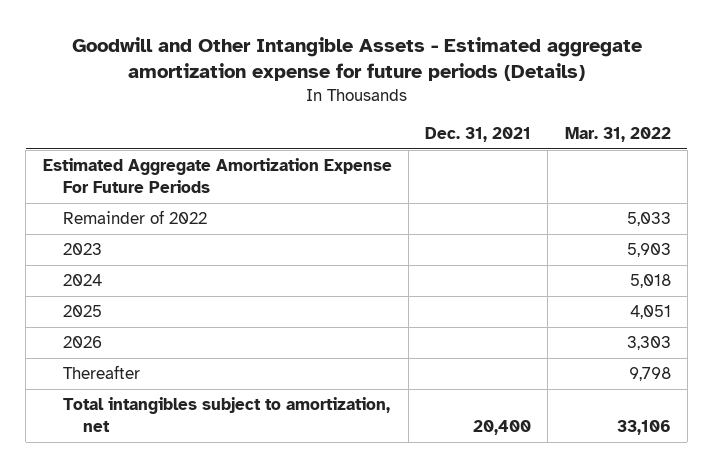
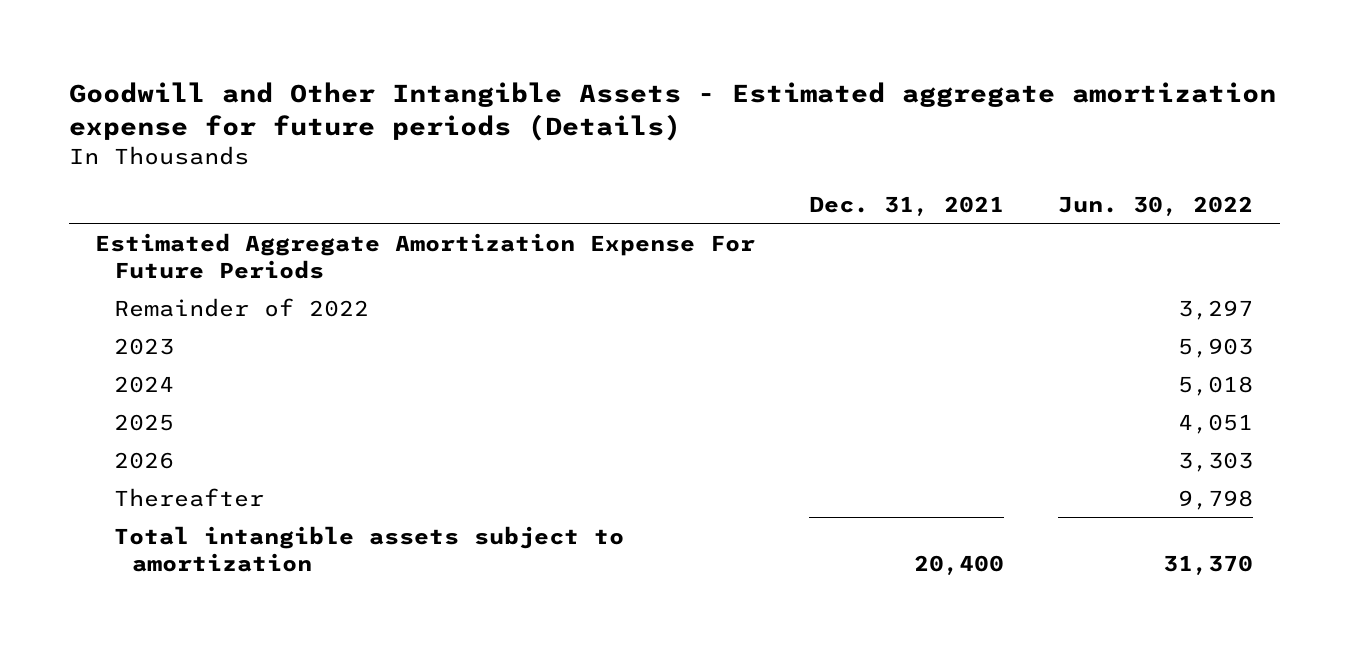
- | Dec. 31, 2021 | Mar. 31, 2022
+ | Dec. 31, 2021 | Jun. 30, 2022
- Total intangibles subject to amortization, net | 20,400 | 33,106
+ Total intangible assets subject to amortization | 20,400 | 31,370

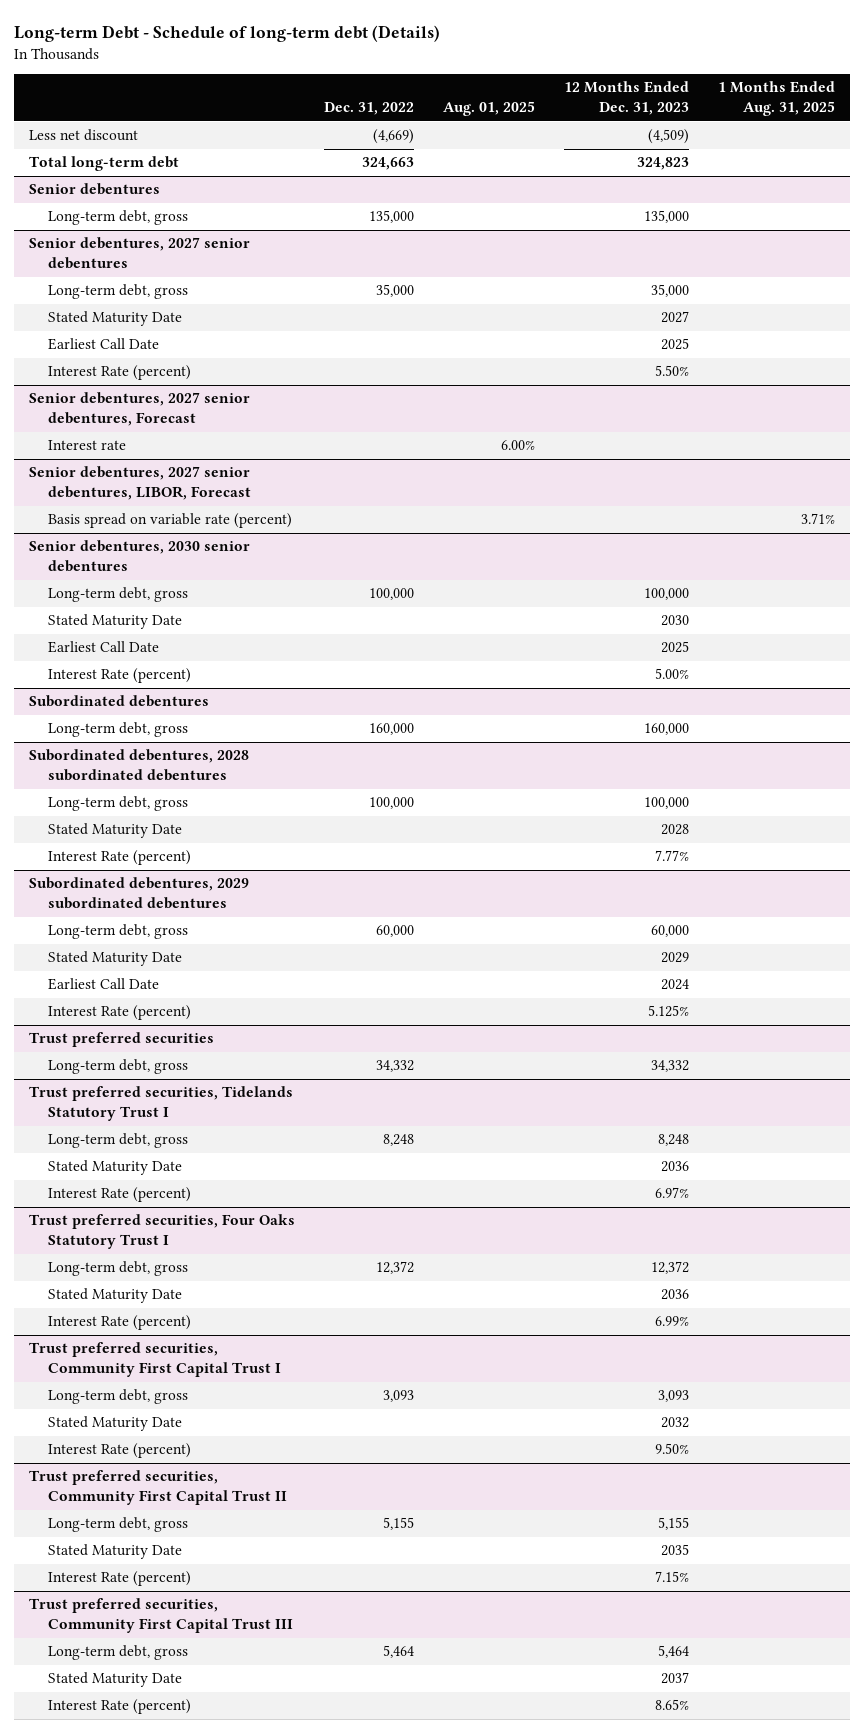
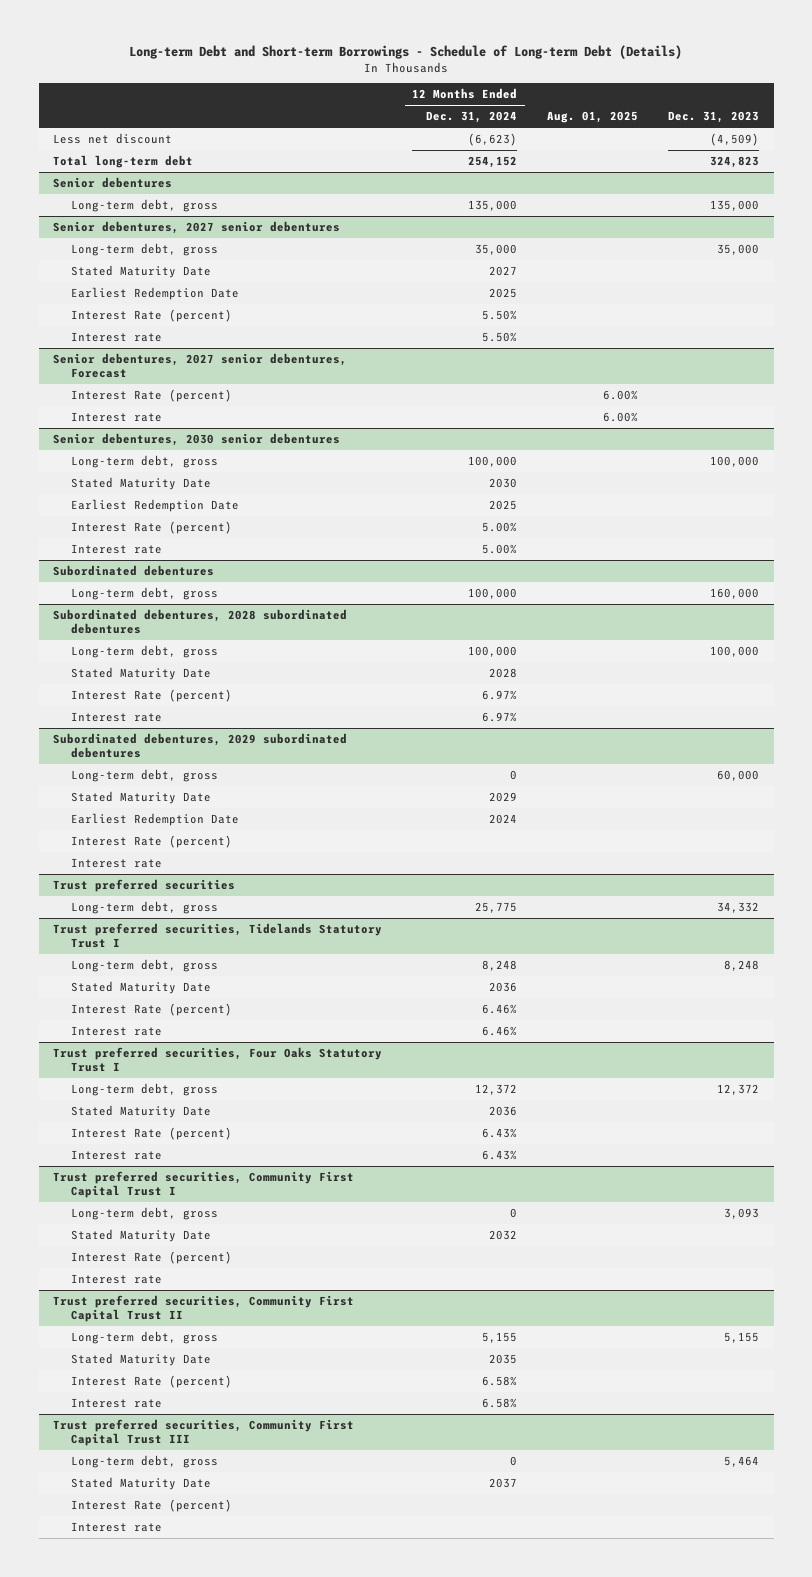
- Long-term Debt - Schedule of long-term debt (Details)
+ Long-term Debt and Short-term Borrowings - Schedule of Long-term Debt (Details)
- | Dec. 31, 2022 | Aug. 01, 2025 | 12 Months Ended Dec. 31, 2023 | 1 Months Ended Aug. 31, 2025
+ | 12 Months Ended Dec. 31, 2024 | Aug. 01, 2025 | Dec. 31, 2023
@ Senior debentures, 2027 senior debentures
- Earliest Call Date | | | 2025 |
+ Earliest Redemption Date | 2025 | |
+ Interest rate | 5.50% | |
@ Senior debentures, 2027 senior debentures, Forecast
+ Interest Rate (percent) | | 6.00% |
- Senior debentures, 2027 senior debentures, LIBOR, Forecast
- Basis spread on variable rate (percent) | | | | 3.71%
@ Senior debentures, 2030 senior debentures
- Earliest Call Date | | | 2025 |
+ Earliest Redemption Date | 2025 | |
+ Interest rate | 5.00% | |
@ Subordinated debentures, 2028 subordinated debentures
+ Interest rate | 6.97% | |
@ Subordinated debentures, 2029 subordinated debentures
- Earliest Call Date | | | 2024 |
+ Earliest Redemption Date | 2024 | |
+ Interest rate
@ Trust preferred securities, Tidelands Statutory Trust I
+ Interest rate | 6.46% | |
@ Trust preferred securities, Four Oaks Statutory Trust I
+ Interest rate | 6.43% | |
@ Trust preferred securities, Community First Capital Trust I
+ Interest rate
@ Trust preferred securities, Community First Capital Trust II
+ Interest rate | 6.58% | |
@ Trust preferred securities, Community First Capital Trust III
+ Interest rate

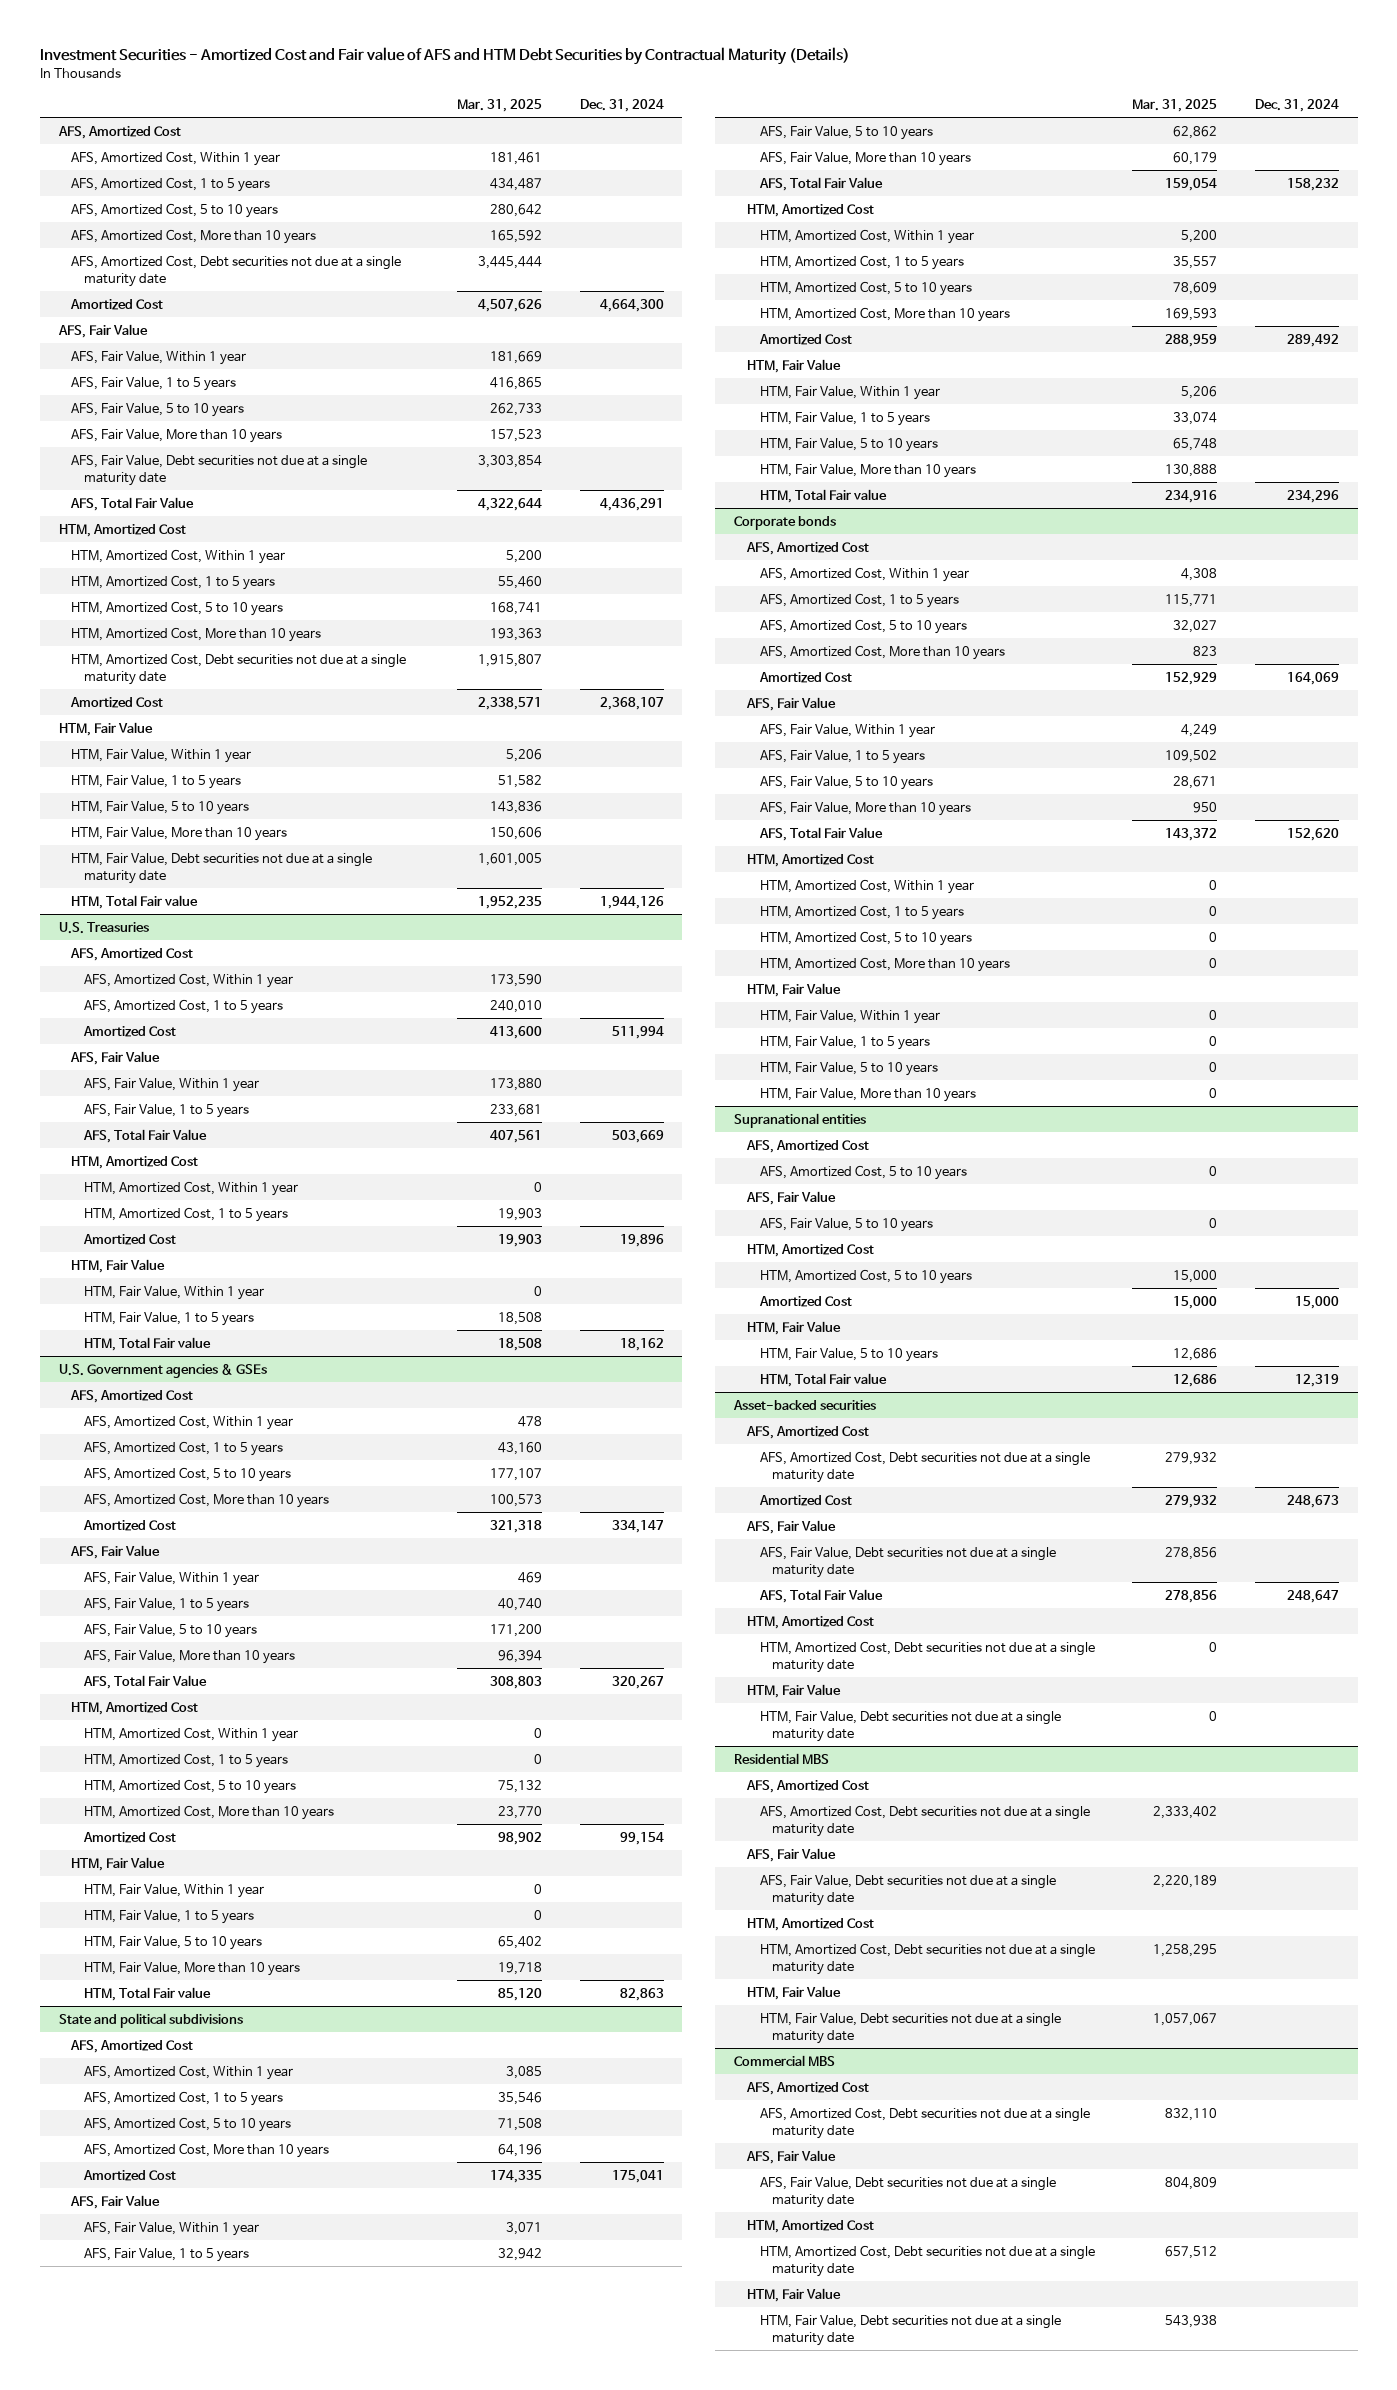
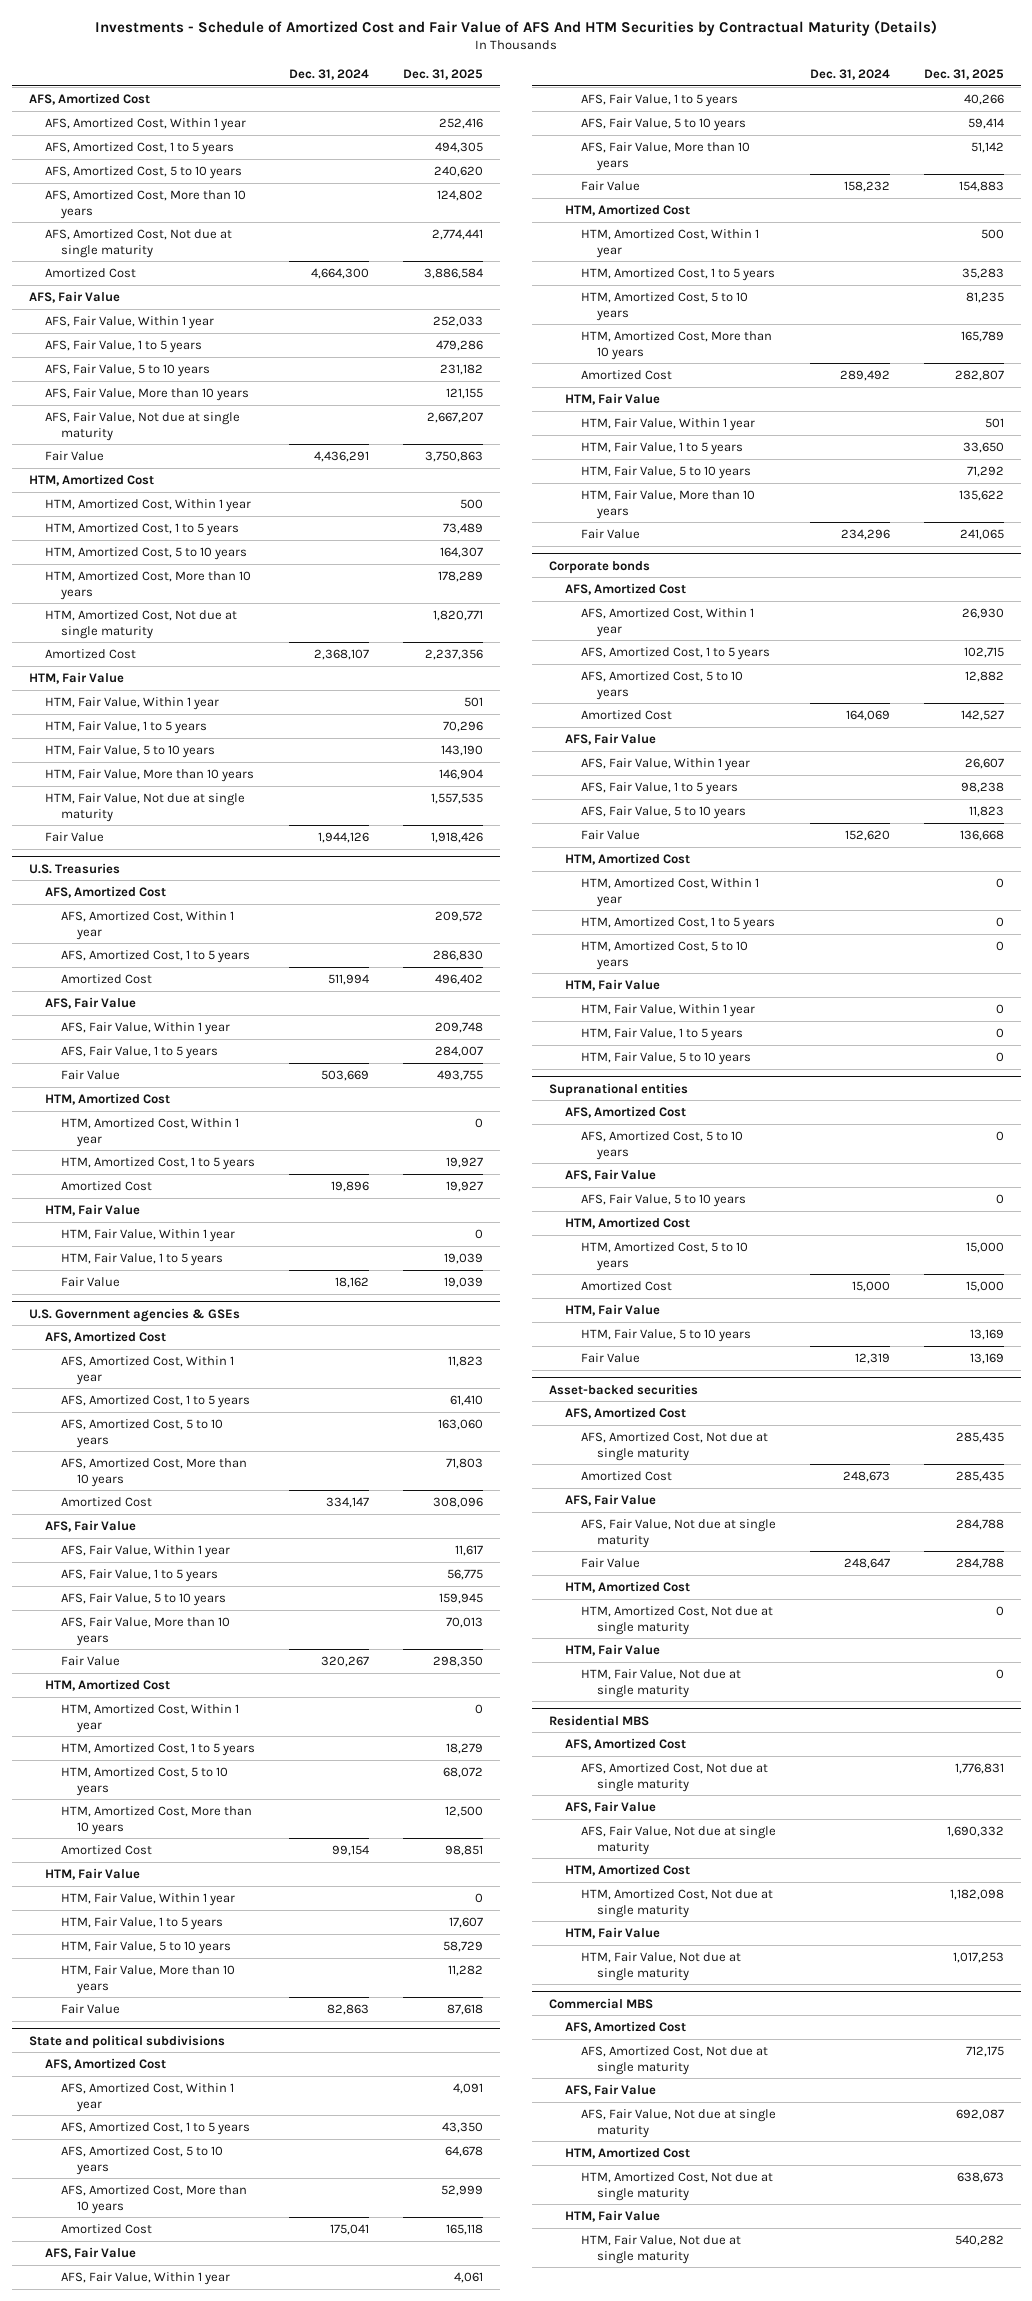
- Investment Securities - Amortized Cost and Fair value of AFS and HTM Debt Securities by Contractual Maturity (Details)
+ Investments - Schedule of Amortized Cost and Fair Value of AFS And HTM Securities by Contractual Maturity (Details)
- | Mar. 31, 2025 | Dec. 31, 2024
+ | Dec. 31, 2024 | Dec. 31, 2025
- AFS, Amortized Cost, Debt securities not due at a single maturity date | 3,445,444 |
+ AFS, Amortized Cost, Not due at single maturity | | 2,774,441
- AFS, Fair Value, Debt securities not due at a single maturity date | 3,303,854 |
- AFS, Total Fair Value | 4,322,644 | 4,436,291
+ AFS, Fair Value, Not due at single maturity | | 2,667,207
+ Fair Value | 4,436,291 | 3,750,863
- HTM, Amortized Cost, Debt securities not due at a single maturity date | 1,915,807 |
+ HTM, Amortized Cost, Not due at single maturity | | 1,820,771
- HTM, Fair Value, Debt securities not due at a single maturity date | 1,601,005 |
- HTM, Total Fair value | 1,952,235 | 1,944,126
+ HTM, Fair Value, Not due at single maturity | | 1,557,535
+ Fair Value | 1,944,126 | 1,918,426
@ U.S. Treasuries
- AFS, Total Fair Value | 407,561 | 503,669
+ Fair Value | 503,669 | 493,755
- HTM, Total Fair value | 18,508 | 18,162
+ Fair Value | 18,162 | 19,039
@ U.S. Government agencies & GSEs
- AFS, Total Fair Value | 308,803 | 320,267
+ Fair Value | 320,267 | 298,350
- HTM, Total Fair value | 85,120 | 82,863
+ Fair Value | 82,863 | 87,618
@ State and political subdivisions
- AFS, Total Fair Value | 159,054 | 158,232
+ Fair Value | 158,232 | 154,883
- HTM, Total Fair value | 234,916 | 234,296
+ Fair Value | 234,296 | 241,065
@ Corporate bonds
- AFS, Amortized Cost, More than 10 years | 823 |
- AFS, Fair Value, More than 10 years | 950 |
- AFS, Total Fair Value | 143,372 | 152,620
+ Fair Value | 152,620 | 136,668
- HTM, Amortized Cost, More than 10 years | 0 |
- HTM, Fair Value, More than 10 years | 0 |
@ Supranational entities
- HTM, Total Fair value | 12,686 | 12,319
+ Fair Value | 12,319 | 13,169
@ Asset-backed securities
- AFS, Amortized Cost, Debt securities not due at a single maturity date | 279,932 |
+ AFS, Amortized Cost, Not due at single maturity | | 285,435
- AFS, Fair Value, Debt securities not due at a single maturity date | 278,856 |
- AFS, Total Fair Value | 278,856 | 248,647
+ AFS, Fair Value, Not due at single maturity | | 284,788
+ Fair Value | 248,647 | 284,788
- HTM, Amortized Cost, Debt securities not due at a single maturity date | 0 |
+ HTM, Amortized Cost, Not due at single maturity | | 0
- HTM, Fair Value, Debt securities not due at a single maturity date | 0 |
+ HTM, Fair Value, Not due at single maturity | | 0
@ Residential MBS
- AFS, Amortized Cost, Debt securities not due at a single maturity date | 2,333,402 |
+ AFS, Amortized Cost, Not due at single maturity | | 1,776,831
- AFS, Fair Value, Debt securities not due at a single maturity date | 2,220,189 |
+ AFS, Fair Value, Not due at single maturity | | 1,690,332
- HTM, Amortized Cost, Debt securities not due at a single maturity date | 1,258,295 |
+ HTM, Amortized Cost, Not due at single maturity | | 1,182,098
- HTM, Fair Value, Debt securities not due at a single maturity date | 1,057,067 |
+ HTM, Fair Value, Not due at single maturity | | 1,017,253
@ Commercial MBS
- AFS, Amortized Cost, Debt securities not due at a single maturity date | 832,110 |
+ AFS, Amortized Cost, Not due at single maturity | | 712,175
- AFS, Fair Value, Debt securities not due at a single maturity date | 804,809 |
+ AFS, Fair Value, Not due at single maturity | | 692,087
- HTM, Amortized Cost, Debt securities not due at a single maturity date | 657,512 |
+ HTM, Amortized Cost, Not due at single maturity | | 638,673
- HTM, Fair Value, Debt securities not due at a single maturity date | 543,938 |
+ HTM, Fair Value, Not due at single maturity | | 540,282

